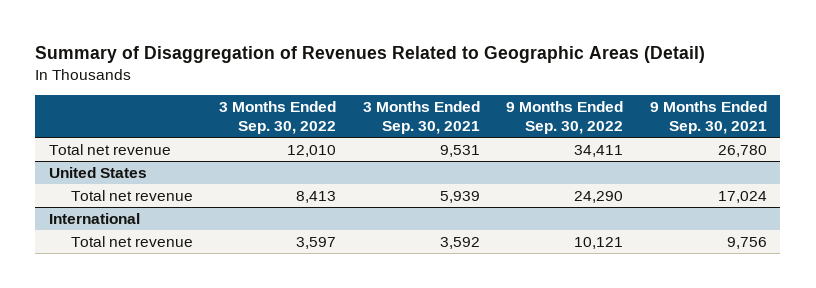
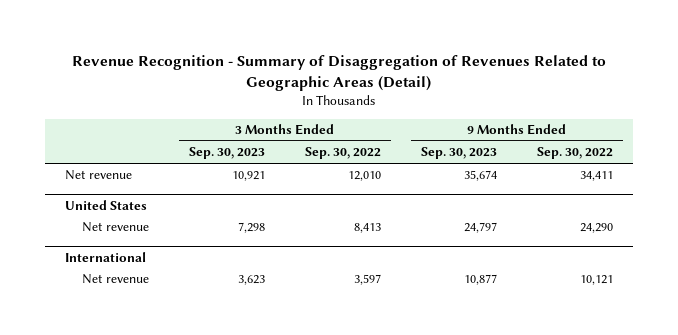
- Summary of Disaggregation of Revenues Related to Geographic Areas (Detail)
+ Revenue Recognition - Summary of Disaggregation of Revenues Related to Geographic Areas (Detail)
- | 3 Months Ended Sep. 30, 2022 | 3 Months Ended Sep. 30, 2021 | 9 Months Ended Sep. 30, 2022 | 9 Months Ended Sep. 30, 2021
+ | 3 Months Ended Sep. 30, 2023 | 3 Months Ended Sep. 30, 2022 | 9 Months Ended Sep. 30, 2023 | 9 Months Ended Sep. 30, 2022
- Total net revenue | 12,010 | 9,531 | 34,411 | 26,780
+ Net revenue | 10,921 | 12,010 | 35,674 | 34,411
@ United States
- Total net revenue | 8,413 | 5,939 | 24,290 | 17,024
+ Net revenue | 7,298 | 8,413 | 24,797 | 24,290
@ International
- Total net revenue | 3,597 | 3,592 | 10,121 | 9,756
+ Net revenue | 3,623 | 3,597 | 10,877 | 10,121

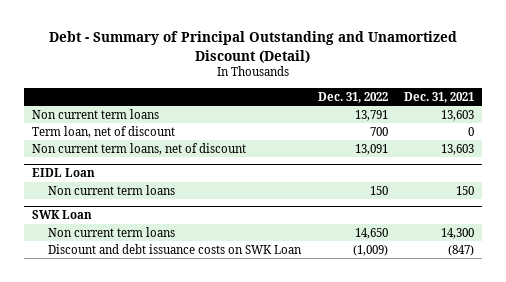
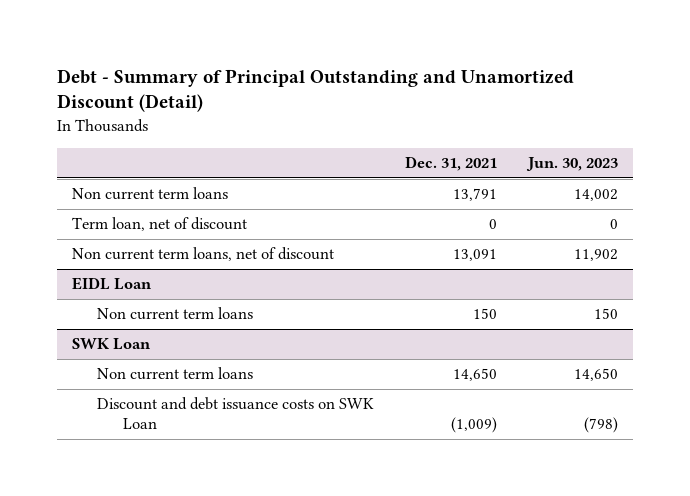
- | Dec. 31, 2022 | Dec. 31, 2021
+ | Dec. 31, 2021 | Jun. 30, 2023
- Non current term loans | 13,791 | 13,603
+ Non current term loans | 13,791 | 14,002
- Non current term loans, net of discount | 13,091 | 13,603
+ Non current term loans, net of discount | 13,091 | 11,902
@ SWK Loan
- Non current term loans | 14,650 | 14,300
- Discount and debt issuance costs on SWK Loan | (1,009) | (847)
+ Non current term loans | 14,650 | 14,650
+ Discount and debt issuance costs on SWK Loan | (1,009) | (798)

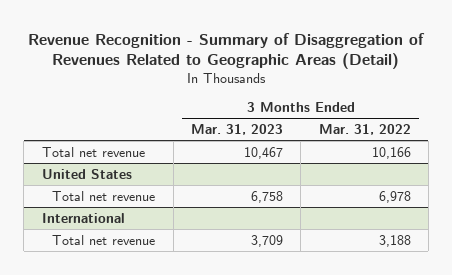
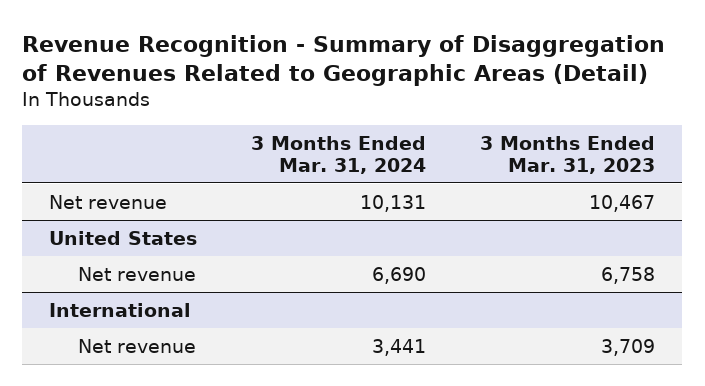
- | 3 Months Ended Mar. 31, 2023 | 3 Months Ended Mar. 31, 2022
+ | 3 Months Ended Mar. 31, 2024 | 3 Months Ended Mar. 31, 2023
- Total net revenue | 10,467 | 10,166
+ Net revenue | 10,131 | 10,467
@ United States
- Total net revenue | 6,758 | 6,978
+ Net revenue | 6,690 | 6,758
@ International
- Total net revenue | 3,709 | 3,188
+ Net revenue | 3,441 | 3,709

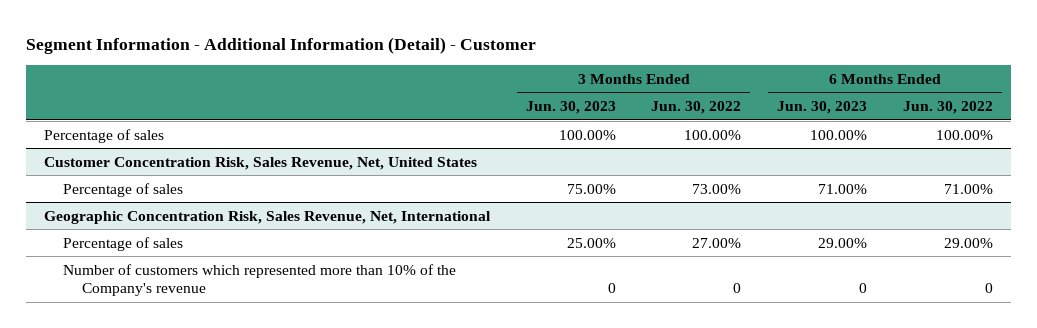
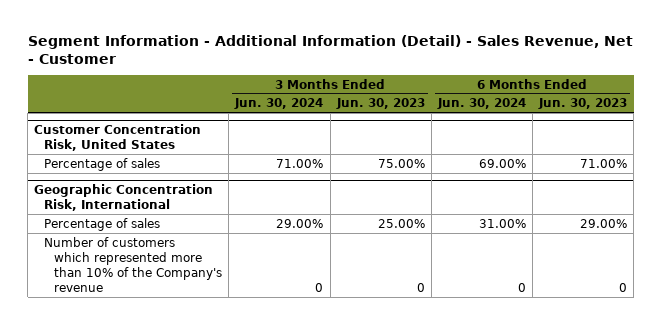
- Segment Information - Additional Information (Detail) - Customer
+ Segment Information - Additional Information (Detail) - Sales Revenue, Net - Customer
- | 3 Months Ended Jun. 30, 2023 | 3 Months Ended Jun. 30, 2022 | 6 Months Ended Jun. 30, 2023 | 6 Months Ended Jun. 30, 2022
+ | 3 Months Ended Jun. 30, 2024 | 3 Months Ended Jun. 30, 2023 | 6 Months Ended Jun. 30, 2024 | 6 Months Ended Jun. 30, 2023
- Percentage of sales | 100.00% | 100.00% | 100.00% | 100.00%
- Customer Concentration Risk, Sales Revenue, Net, United States
+ Customer Concentration Risk, United States
- Geographic Concentration Risk, Sales Revenue, Net, International
+ Geographic Concentration Risk, International

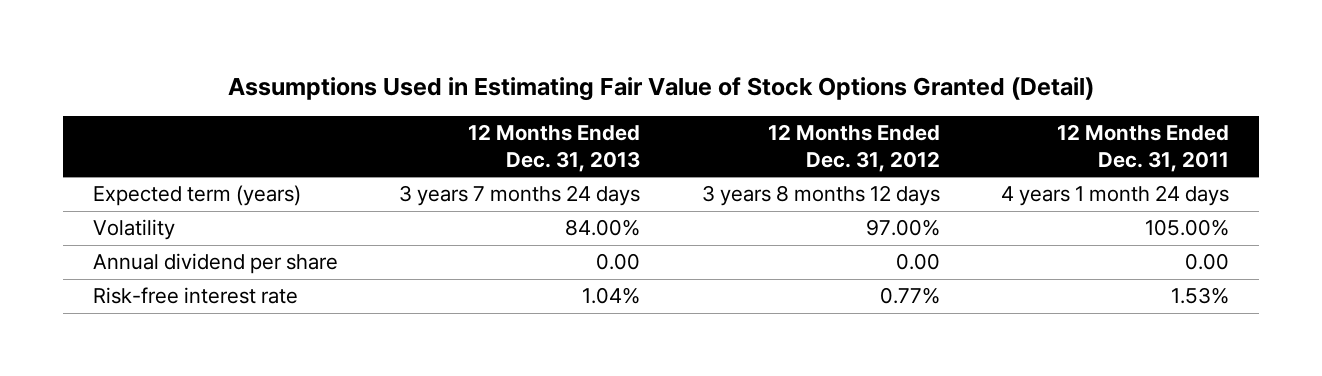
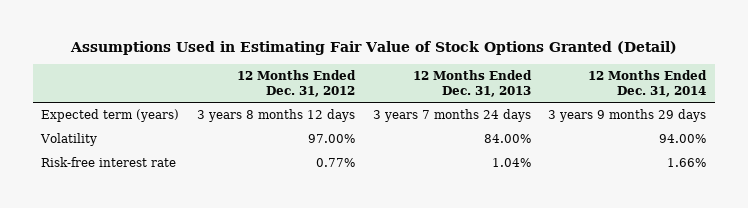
- | 12 Months Ended Dec. 31, 2013 | 12 Months Ended Dec. 31, 2012 | 12 Months Ended Dec. 31, 2011
+ | 12 Months Ended Dec. 31, 2012 | 12 Months Ended Dec. 31, 2013 | 12 Months Ended Dec. 31, 2014
- Annual dividend per share | 0.00 | 0.00 | 0.00

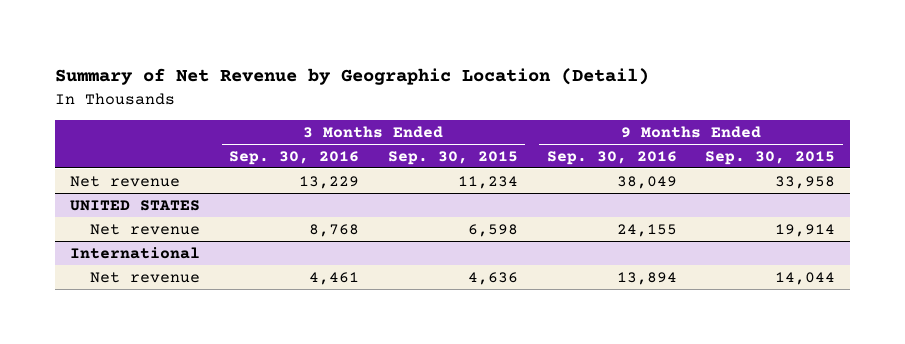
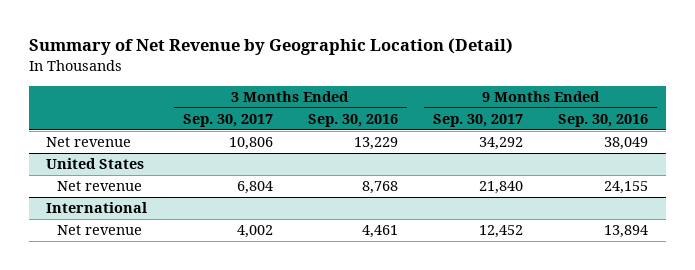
- | 3 Months Ended Sep. 30, 2016 | 3 Months Ended Sep. 30, 2015 | 9 Months Ended Sep. 30, 2016 | 9 Months Ended Sep. 30, 2015
+ | 3 Months Ended Sep. 30, 2017 | 3 Months Ended Sep. 30, 2016 | 9 Months Ended Sep. 30, 2017 | 9 Months Ended Sep. 30, 2016
- UNITED STATES
+ United States

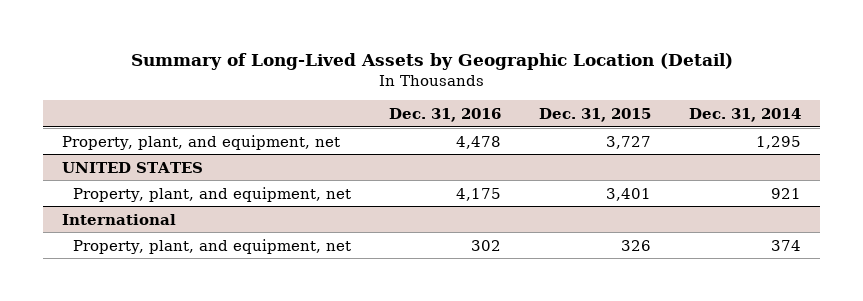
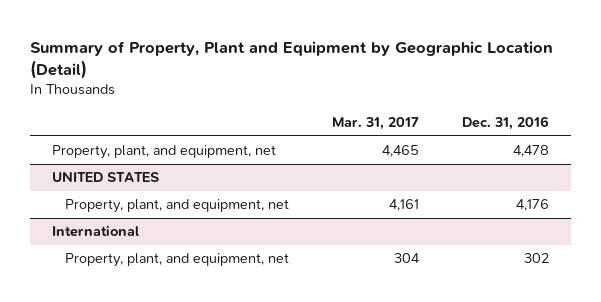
- Summary of Long-Lived Assets by Geographic Location (Detail)
+ Summary of Property, Plant and Equipment by Geographic Location (Detail)
- | Dec. 31, 2016 | Dec. 31, 2015 | Dec. 31, 2014
+ | Mar. 31, 2017 | Dec. 31, 2016
@ UNITED STATES
- Property, plant, and equipment, net | 4,175 | 3,401 | 921
+ Property, plant, and equipment, net | 4,161 | 4,176

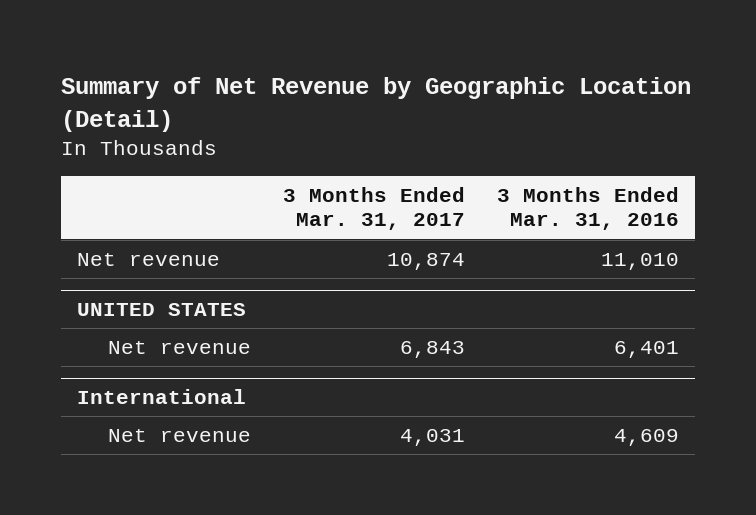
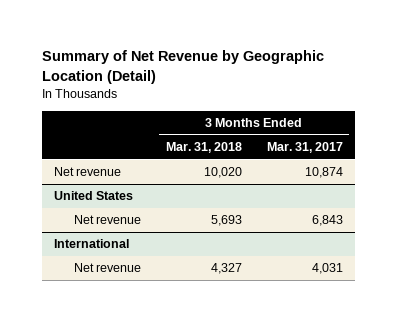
- | 3 Months Ended Mar. 31, 2017 | 3 Months Ended Mar. 31, 2016
+ | 3 Months Ended Mar. 31, 2018 | 3 Months Ended Mar. 31, 2017
- UNITED STATES
+ United States

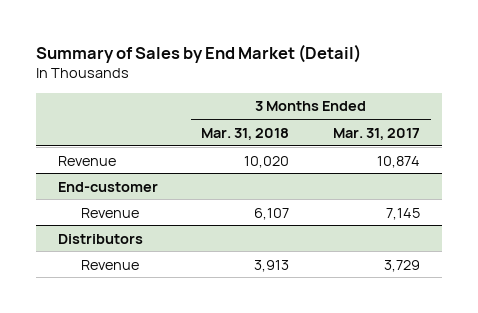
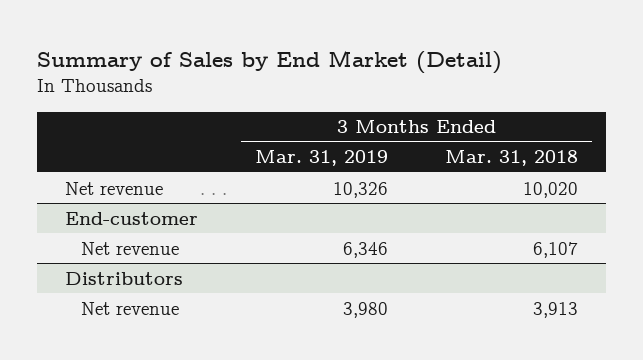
- | 3 Months Ended Mar. 31, 2018 | 3 Months Ended Mar. 31, 2017
+ | 3 Months Ended Mar. 31, 2019 | 3 Months Ended Mar. 31, 2018
- Revenue | 10,020 | 10,874
+ Net revenue | 10,326 | 10,020
@ End-customer
- Revenue | 6,107 | 7,145
+ Net revenue | 6,346 | 6,107
@ Distributors
- Revenue | 3,913 | 3,729
+ Net revenue | 3,980 | 3,913

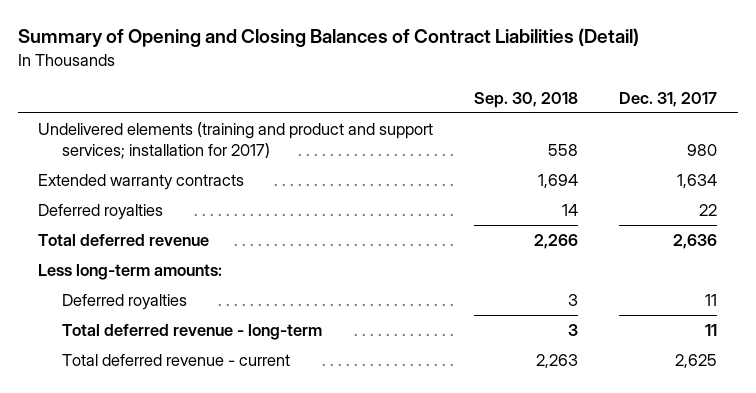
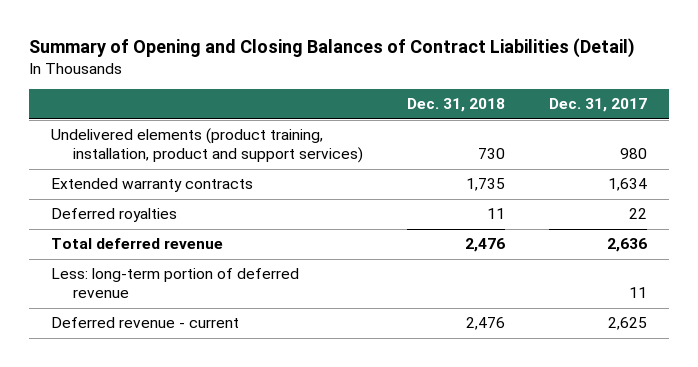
- | Sep. 30, 2018 | Dec. 31, 2017
+ | Dec. 31, 2018 | Dec. 31, 2017
- Undelivered elements (training and product and support services; installation for 2017) | 558 | 980
+ Undelivered elements (product training, installation, product and support services) | 730 | 980
- Less long-term amounts:
- Deferred royalties | 3 | 11
- Total deferred revenue - long-term | 3 | 11
- Total deferred revenue - current | 2,263 | 2,625
+ Less: long-term portion of deferred revenue | | 11
+ Deferred revenue - current | 2,476 | 2,625

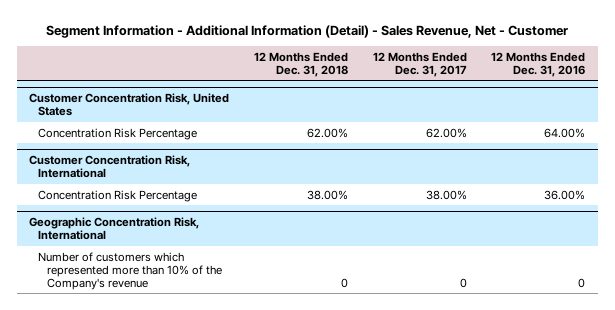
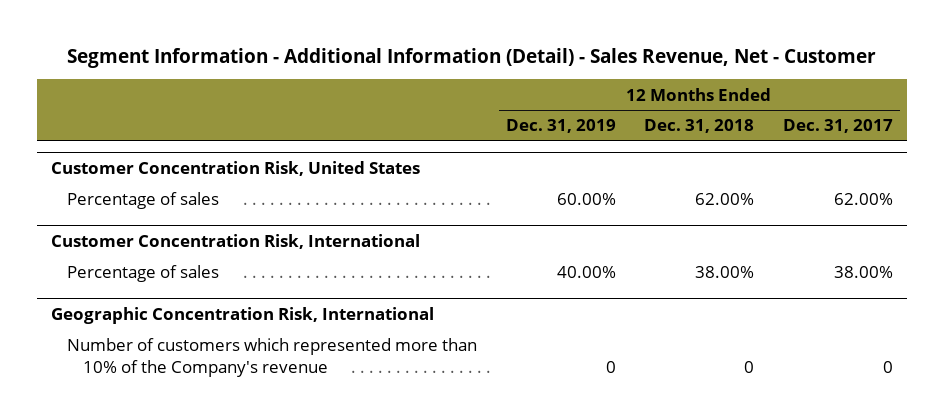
- | 12 Months Ended Dec. 31, 2018 | 12 Months Ended Dec. 31, 2017 | 12 Months Ended Dec. 31, 2016
+ | 12 Months Ended Dec. 31, 2019 | 12 Months Ended Dec. 31, 2018 | 12 Months Ended Dec. 31, 2017
@ Customer Concentration Risk, United States
- Concentration Risk Percentage | 62.00% | 62.00% | 64.00%
+ Percentage of sales | 60.00% | 62.00% | 62.00%
@ Customer Concentration Risk, International
- Concentration Risk Percentage | 38.00% | 38.00% | 36.00%
+ Percentage of sales | 40.00% | 38.00% | 38.00%

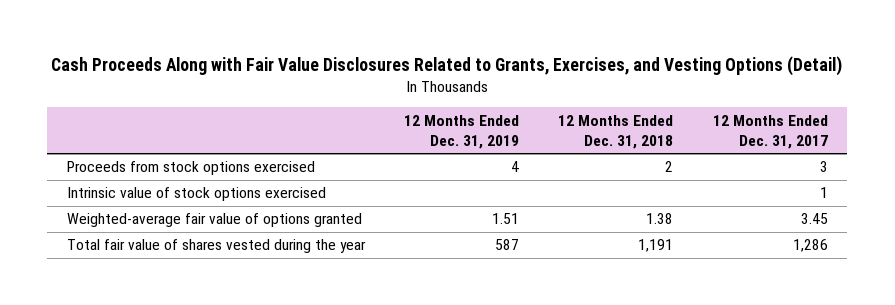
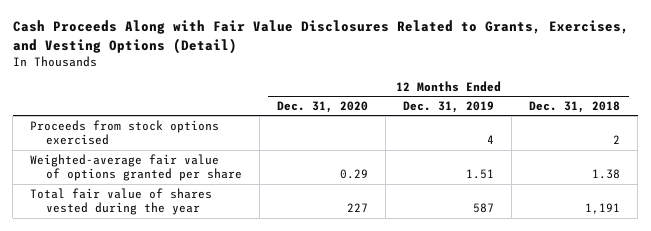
- | 12 Months Ended Dec. 31, 2019 | 12 Months Ended Dec. 31, 2018 | 12 Months Ended Dec. 31, 2017
+ | 12 Months Ended Dec. 31, 2020 | 12 Months Ended Dec. 31, 2019 | 12 Months Ended Dec. 31, 2018
- Intrinsic value of stock options exercised | | | 1
- Weighted-average fair value of options granted | 1.51 | 1.38 | 3.45
+ Weighted-average fair value of options granted per share | 0.29 | 1.51 | 1.38

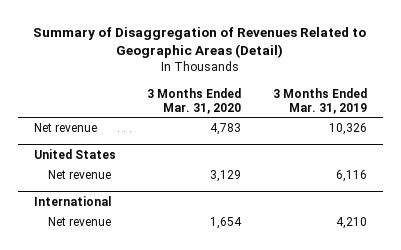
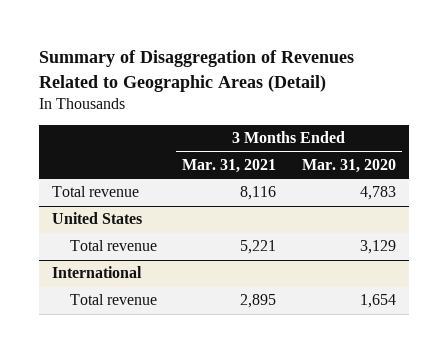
- | 3 Months Ended Mar. 31, 2020 | 3 Months Ended Mar. 31, 2019
+ | 3 Months Ended Mar. 31, 2021 | 3 Months Ended Mar. 31, 2020
- Net revenue | 4,783 | 10,326
+ Total revenue | 8,116 | 4,783
@ United States
- Net revenue | 3,129 | 6,116
+ Total revenue | 5,221 | 3,129
@ International
- Net revenue | 1,654 | 4,210
+ Total revenue | 2,895 | 1,654

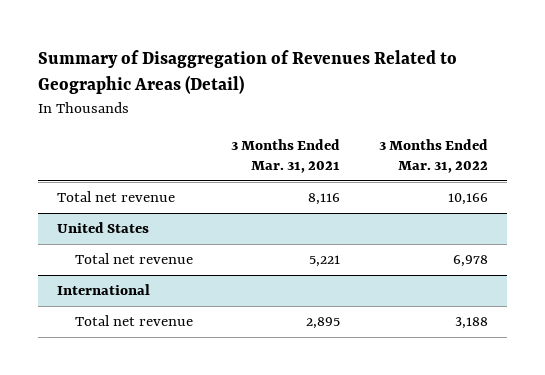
- | 3 Months Ended Mar. 31, 2021 | 3 Months Ended Mar. 31, 2020
+ | 3 Months Ended Mar. 31, 2021 | 3 Months Ended Mar. 31, 2022
- Total revenue | 8,116 | 4,783
+ Total net revenue | 8,116 | 10,166
@ United States
- Total revenue | 5,221 | 3,129
+ Total net revenue | 5,221 | 6,978
@ International
- Total revenue | 2,895 | 1,654
+ Total net revenue | 2,895 | 3,188

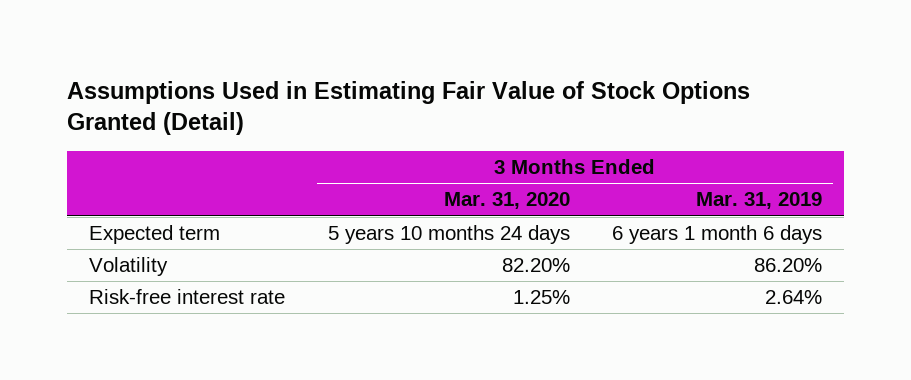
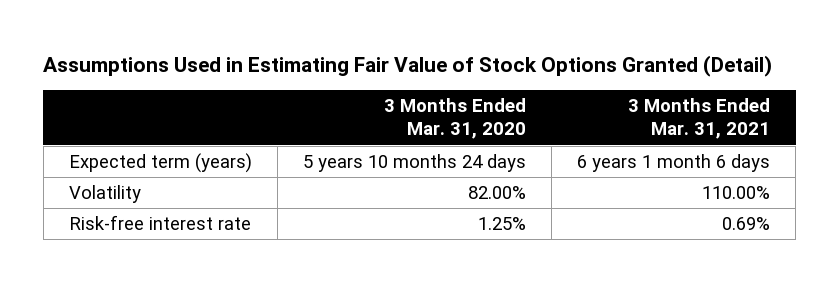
- | 3 Months Ended Mar. 31, 2020 | 3 Months Ended Mar. 31, 2019
+ | 3 Months Ended Mar. 31, 2020 | 3 Months Ended Mar. 31, 2021
- Expected term | 5 years 10 months 24 days | 6 years 1 month 6 days
- Volatility | 82.20% | 86.20%
+ Expected term (years) | 5 years 10 months 24 days | 6 years 1 month 6 days
+ Volatility | 82.00% | 110.00%

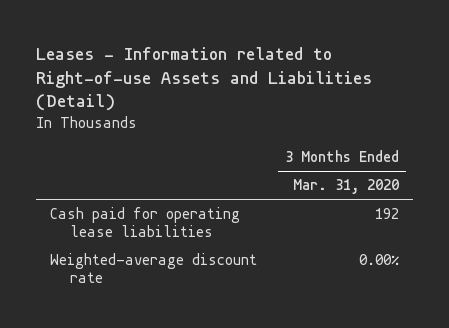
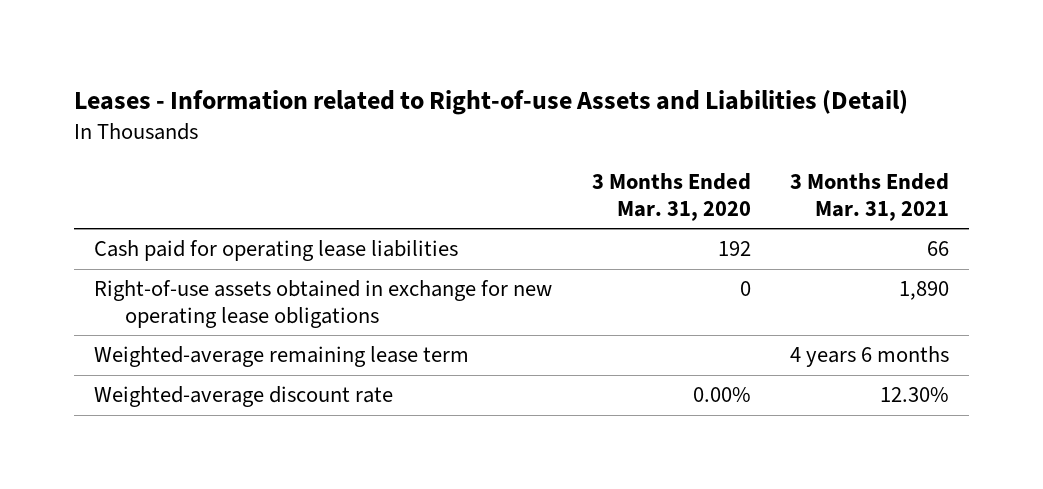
- | 3 Months Ended Mar. 31, 2020
+ | 3 Months Ended Mar. 31, 2020 | 3 Months Ended Mar. 31, 2021
+ Right-of-use assets obtained in exchange for new operating lease obligations | 0 | 1,890
+ Weighted-average remaining lease term | | 4 years 6 months

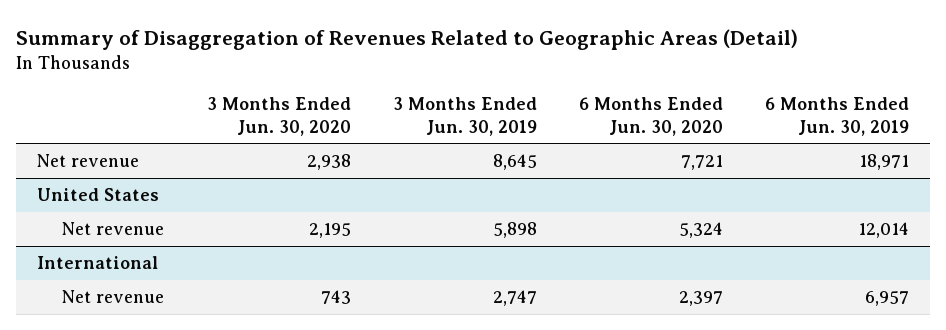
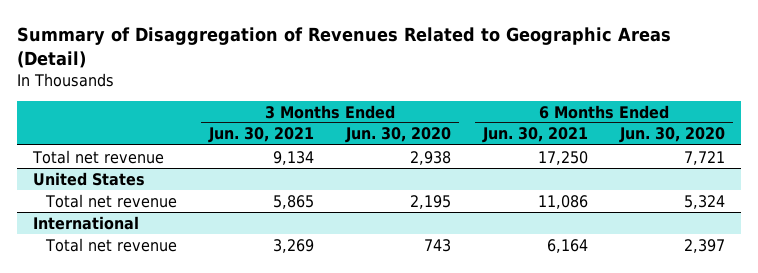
- | 3 Months Ended Jun. 30, 2020 | 3 Months Ended Jun. 30, 2019 | 6 Months Ended Jun. 30, 2020 | 6 Months Ended Jun. 30, 2019
+ | 3 Months Ended Jun. 30, 2021 | 3 Months Ended Jun. 30, 2020 | 6 Months Ended Jun. 30, 2021 | 6 Months Ended Jun. 30, 2020
- Net revenue | 2,938 | 8,645 | 7,721 | 18,971
+ Total net revenue | 9,134 | 2,938 | 17,250 | 7,721
@ United States
- Net revenue | 2,195 | 5,898 | 5,324 | 12,014
+ Total net revenue | 5,865 | 2,195 | 11,086 | 5,324
@ International
- Net revenue | 743 | 2,747 | 2,397 | 6,957
+ Total net revenue | 3,269 | 743 | 6,164 | 2,397

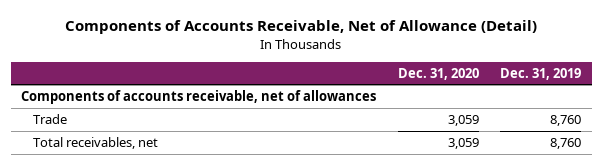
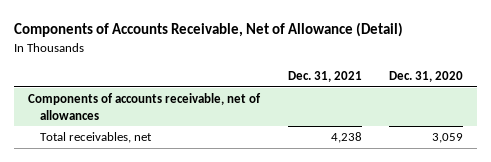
- | Dec. 31, 2020 | Dec. 31, 2019
+ | Dec. 31, 2021 | Dec. 31, 2020
- Trade | 3,059 | 8,760

